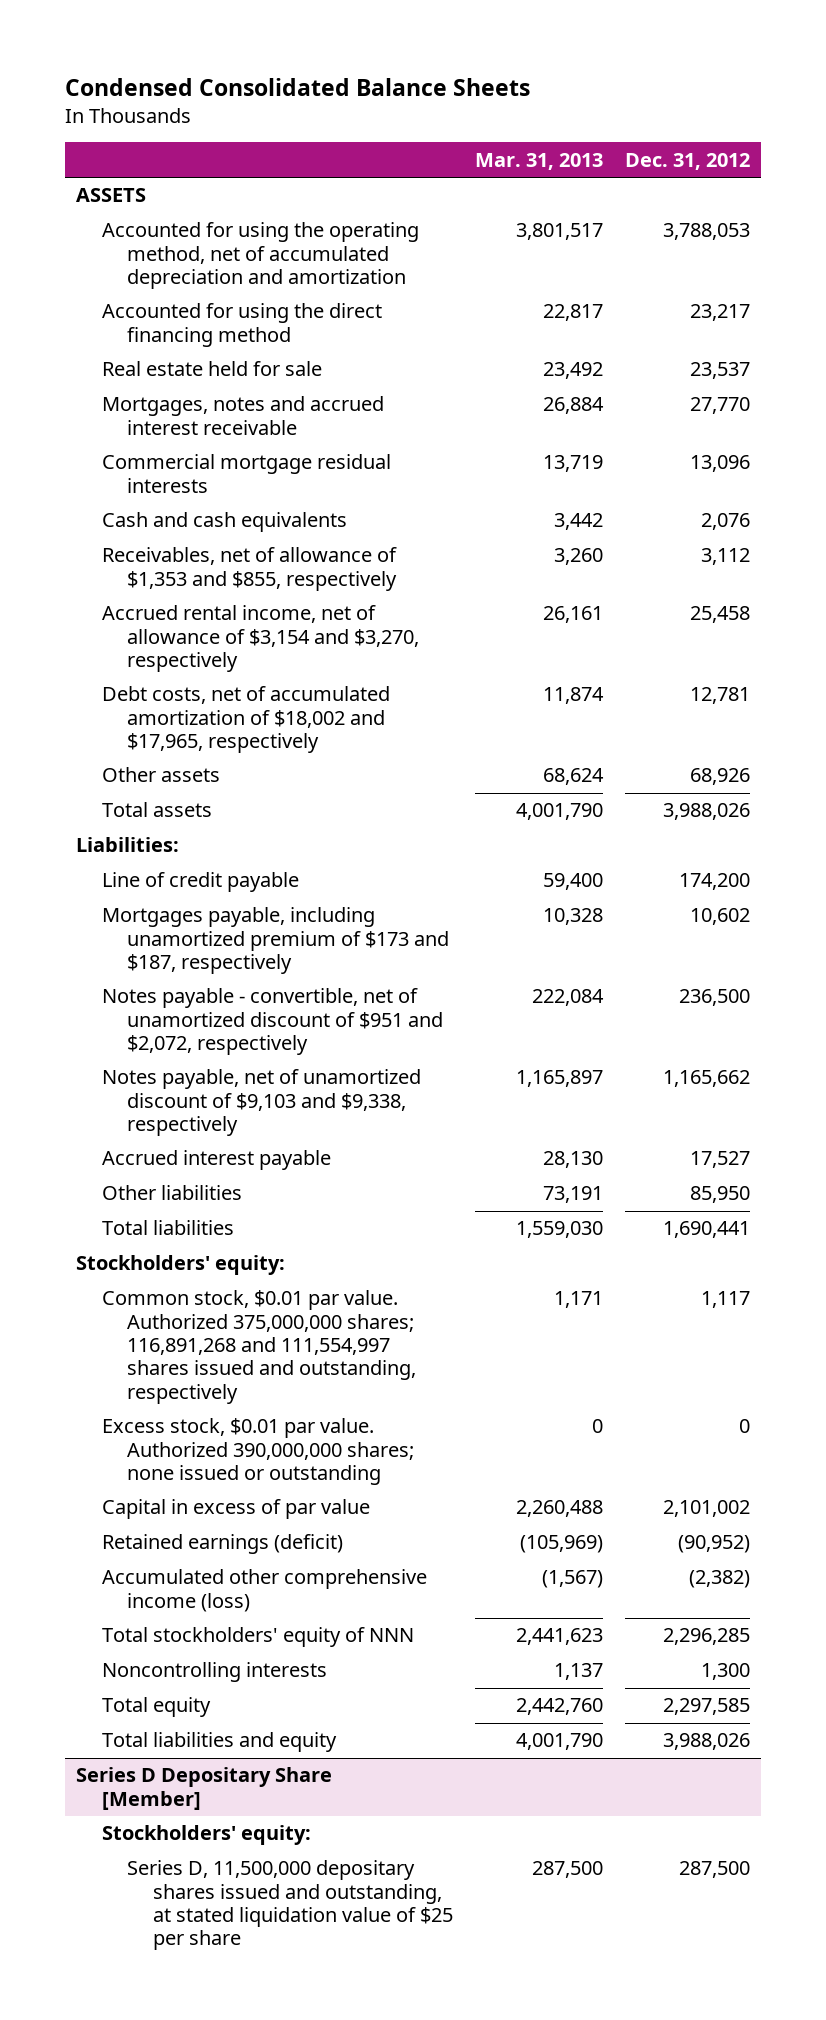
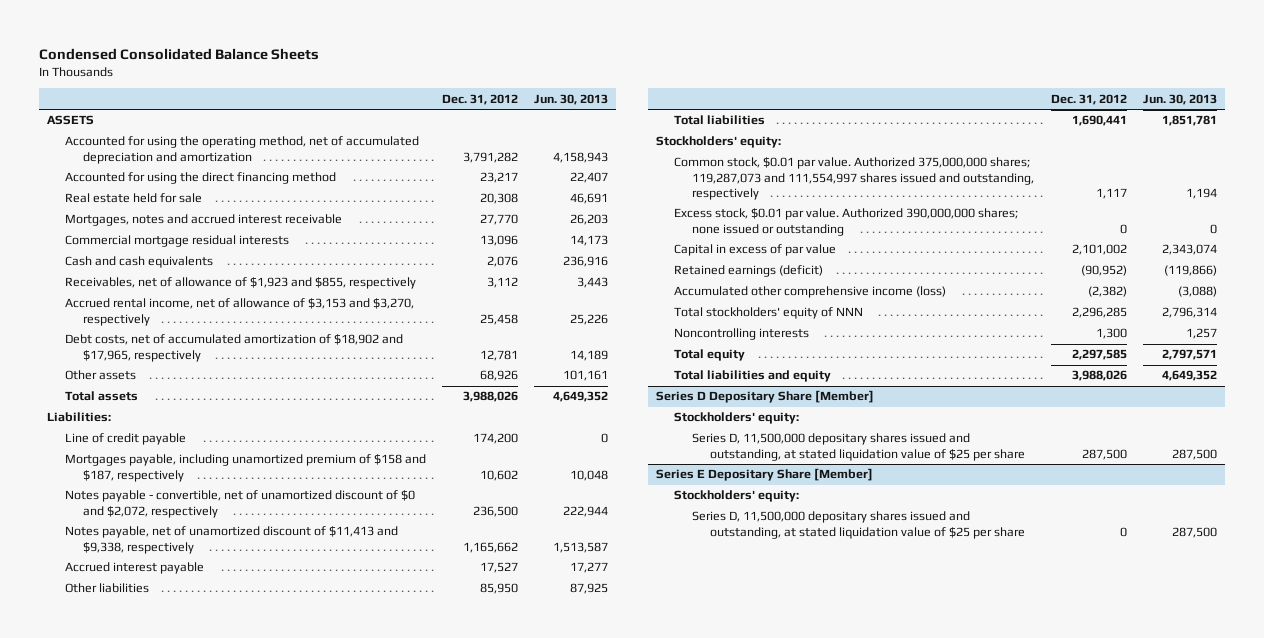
- | Mar. 31, 2013 | Dec. 31, 2012
+ | Dec. 31, 2012 | Jun. 30, 2013
- Accounted for using the operating method, net of accumulated depreciation and amortization | 3,801,517 | 3,788,053
+ Accounted for using the operating method, net of accumulated depreciation and amortization | 3,791,282 | 4,158,943
- Real estate held for sale | 23,492 | 23,537
+ Real estate held for sale | 20,308 | 46,691
- Receivables, net of allowance of $1,353 and $855, respectively | 3,260 | 3,112
- Accrued rental income, net of allowance of $3,154 and $3,270, respectively | 26,161 | 25,458
- Debt costs, net of accumulated amortization of $18,002 and $17,965, respectively | 11,874 | 12,781
+ Receivables, net of allowance of $1,923 and $855, respectively | 3,112 | 3,443
+ Accrued rental income, net of allowance of $3,153 and $3,270, respectively | 25,458 | 25,226
+ Debt costs, net of accumulated amortization of $18,902 and $17,965, respectively | 12,781 | 14,189
- Mortgages payable, including unamortized premium of $173 and $187, respectively | 10,328 | 10,602
- Notes payable - convertible, net of unamortized discount of $951 and $2,072, respectively | 222,084 | 236,500
- Notes payable, net of unamortized discount of $9,103 and $9,338, respectively | 1,165,897 | 1,165,662
+ Mortgages payable, including unamortized premium of $158 and $187, respectively | 10,602 | 10,048
+ Notes payable - convertible, net of unamortized discount of $0 and $2,072, respectively | 236,500 | 222,944
+ Notes payable, net of unamortized discount of $11,413 and $9,338, respectively | 1,165,662 | 1,513,587
- Common stock, $0.01 par value. Authorized 375,000,000 shares; 116,891,268 and 111,554,997 shares issued and outstanding, respectively | 1,171 | 1,117
+ Common stock, $0.01 par value. Authorized 375,000,000 shares; 119,287,073 and 111,554,997 shares issued and outstanding, respectively | 1,117 | 1,194
+ Series E Depositary Share [Member]
+ Stockholders' equity:
+ Series D, 11,500,000 depositary shares issued and outstanding, at stated liquidation value of $25 per share | 0 | 287,500

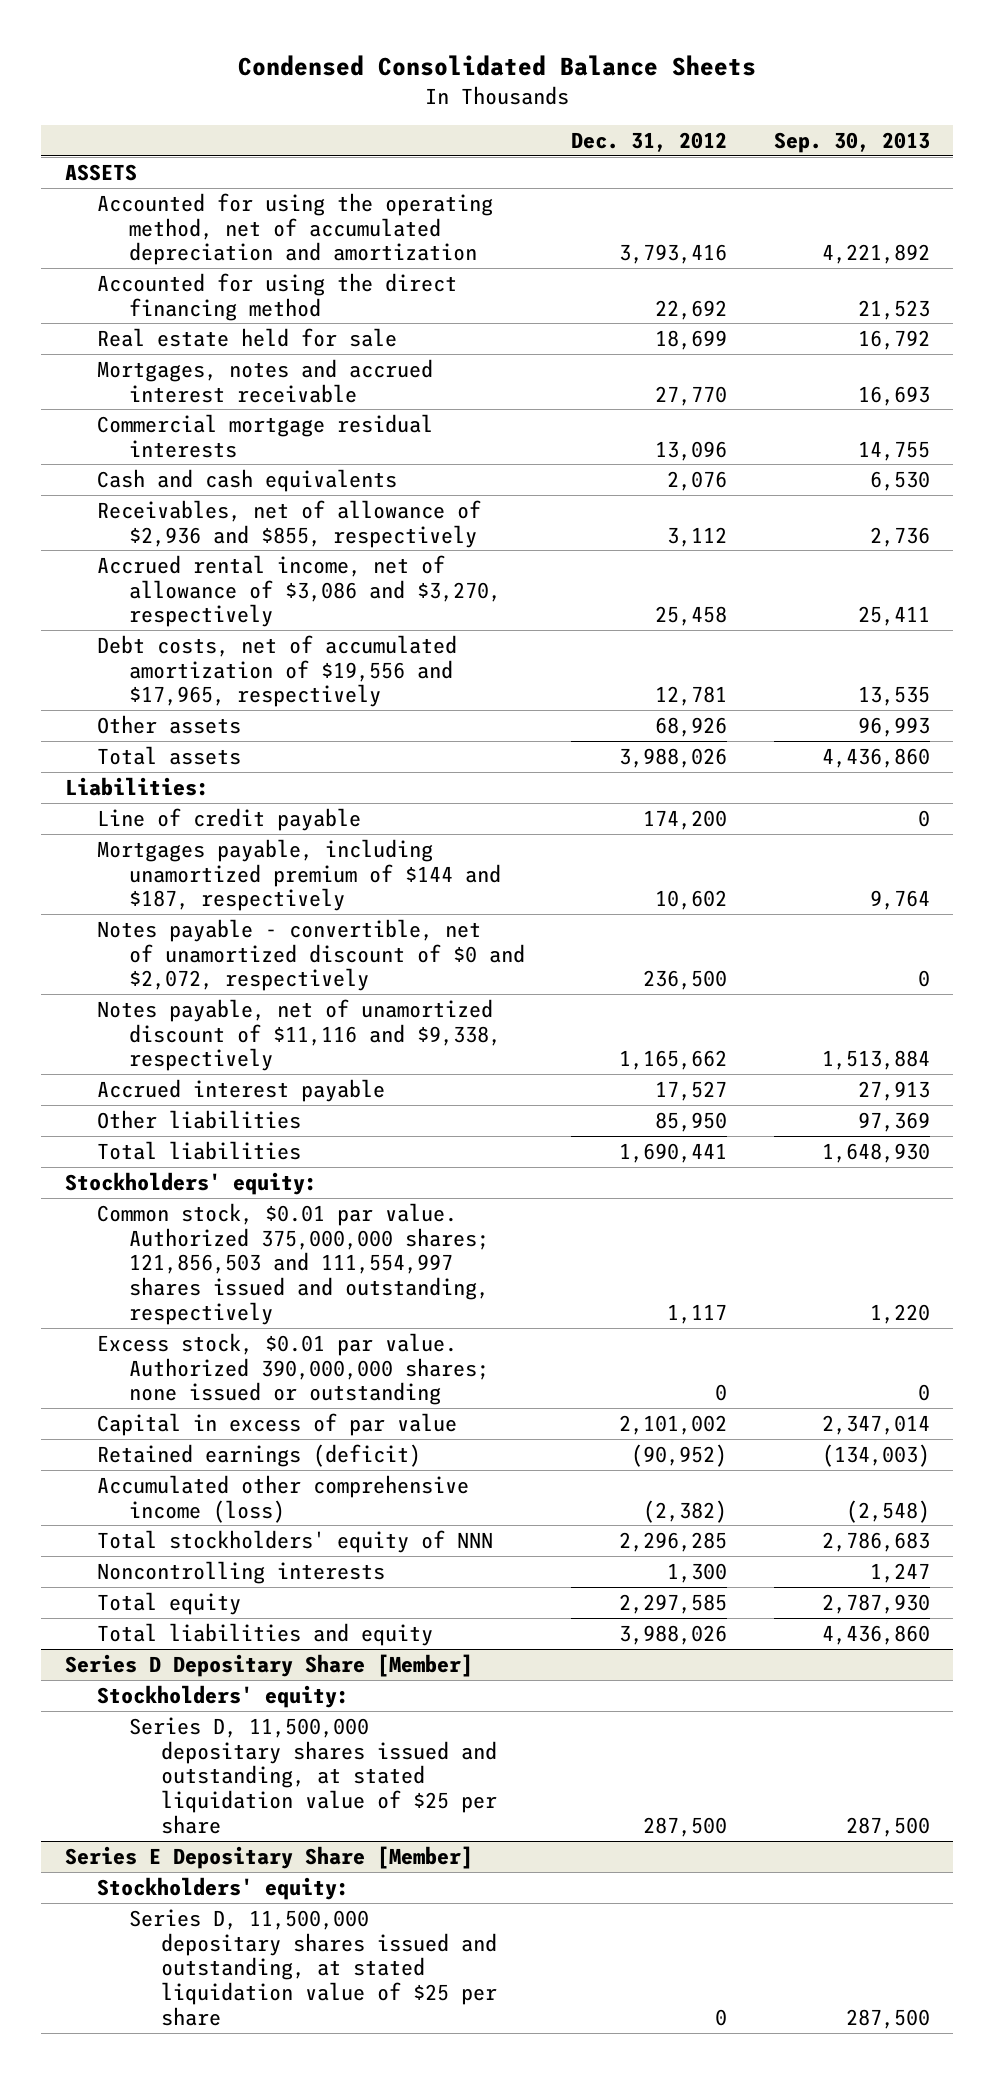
- | Dec. 31, 2012 | Jun. 30, 2013
+ | Dec. 31, 2012 | Sep. 30, 2013
- Accounted for using the operating method, net of accumulated depreciation and amortization | 3,791,282 | 4,158,943
- Accounted for using the direct financing method | 23,217 | 22,407
- Real estate held for sale | 20,308 | 46,691
+ Accounted for using the operating method, net of accumulated depreciation and amortization | 3,793,416 | 4,221,892
+ Accounted for using the direct financing method | 22,692 | 21,523
+ Real estate held for sale | 18,699 | 16,792
- Receivables, net of allowance of $1,923 and $855, respectively | 3,112 | 3,443
- Accrued rental income, net of allowance of $3,153 and $3,270, respectively | 25,458 | 25,226
- Debt costs, net of accumulated amortization of $18,902 and $17,965, respectively | 12,781 | 14,189
+ Receivables, net of allowance of $2,936 and $855, respectively | 3,112 | 2,736
+ Accrued rental income, net of allowance of $3,086 and $3,270, respectively | 25,458 | 25,411
+ Debt costs, net of accumulated amortization of $19,556 and $17,965, respectively | 12,781 | 13,535
- Mortgages payable, including unamortized premium of $158 and $187, respectively | 10,602 | 10,048
+ Mortgages payable, including unamortized premium of $144 and $187, respectively | 10,602 | 9,764
- Notes payable, net of unamortized discount of $11,413 and $9,338, respectively | 1,165,662 | 1,513,587
+ Notes payable, net of unamortized discount of $11,116 and $9,338, respectively | 1,165,662 | 1,513,884
- Common stock, $0.01 par value. Authorized 375,000,000 shares; 119,287,073 and 111,554,997 shares issued and outstanding, respectively | 1,117 | 1,194
+ Common stock, $0.01 par value. Authorized 375,000,000 shares; 121,856,503 and 111,554,997 shares issued and outstanding, respectively | 1,117 | 1,220

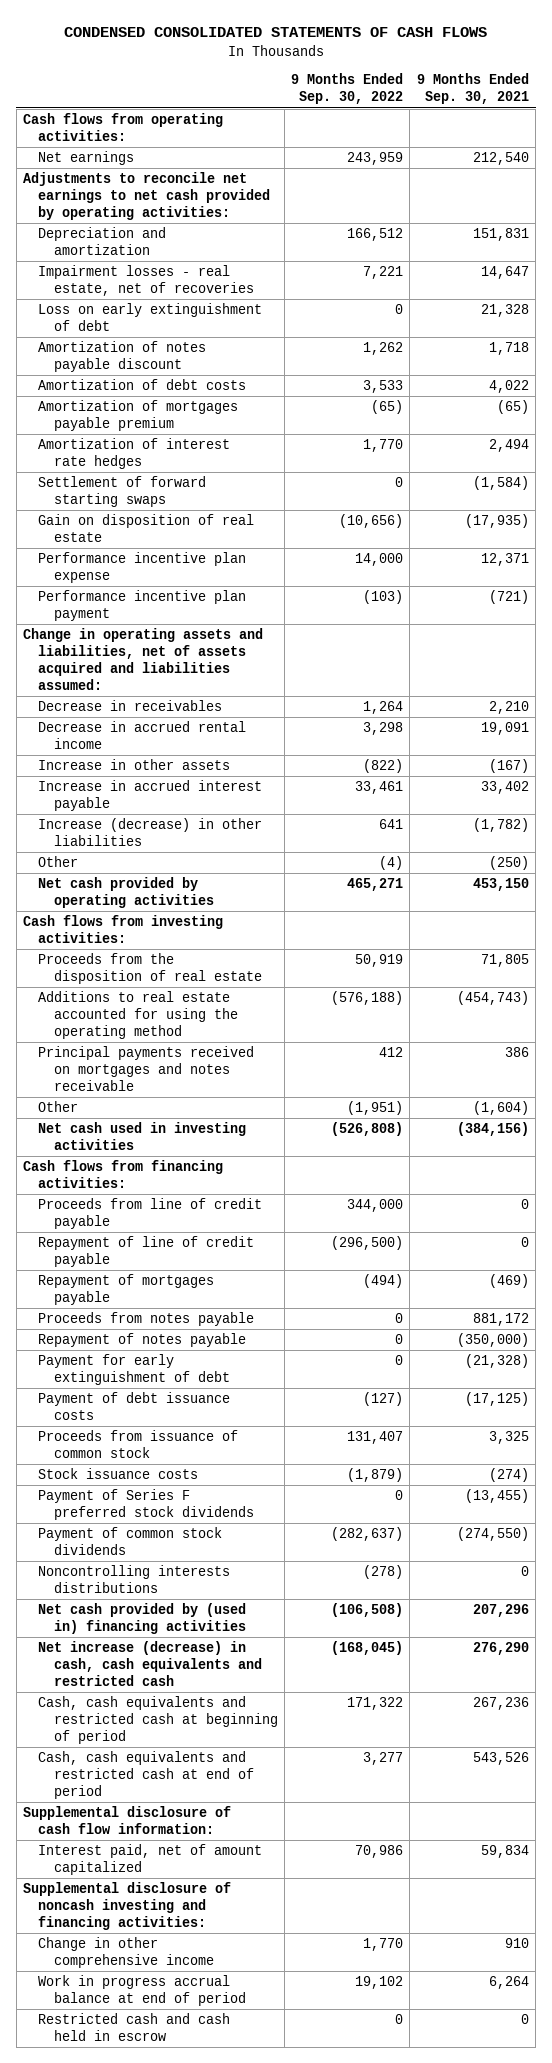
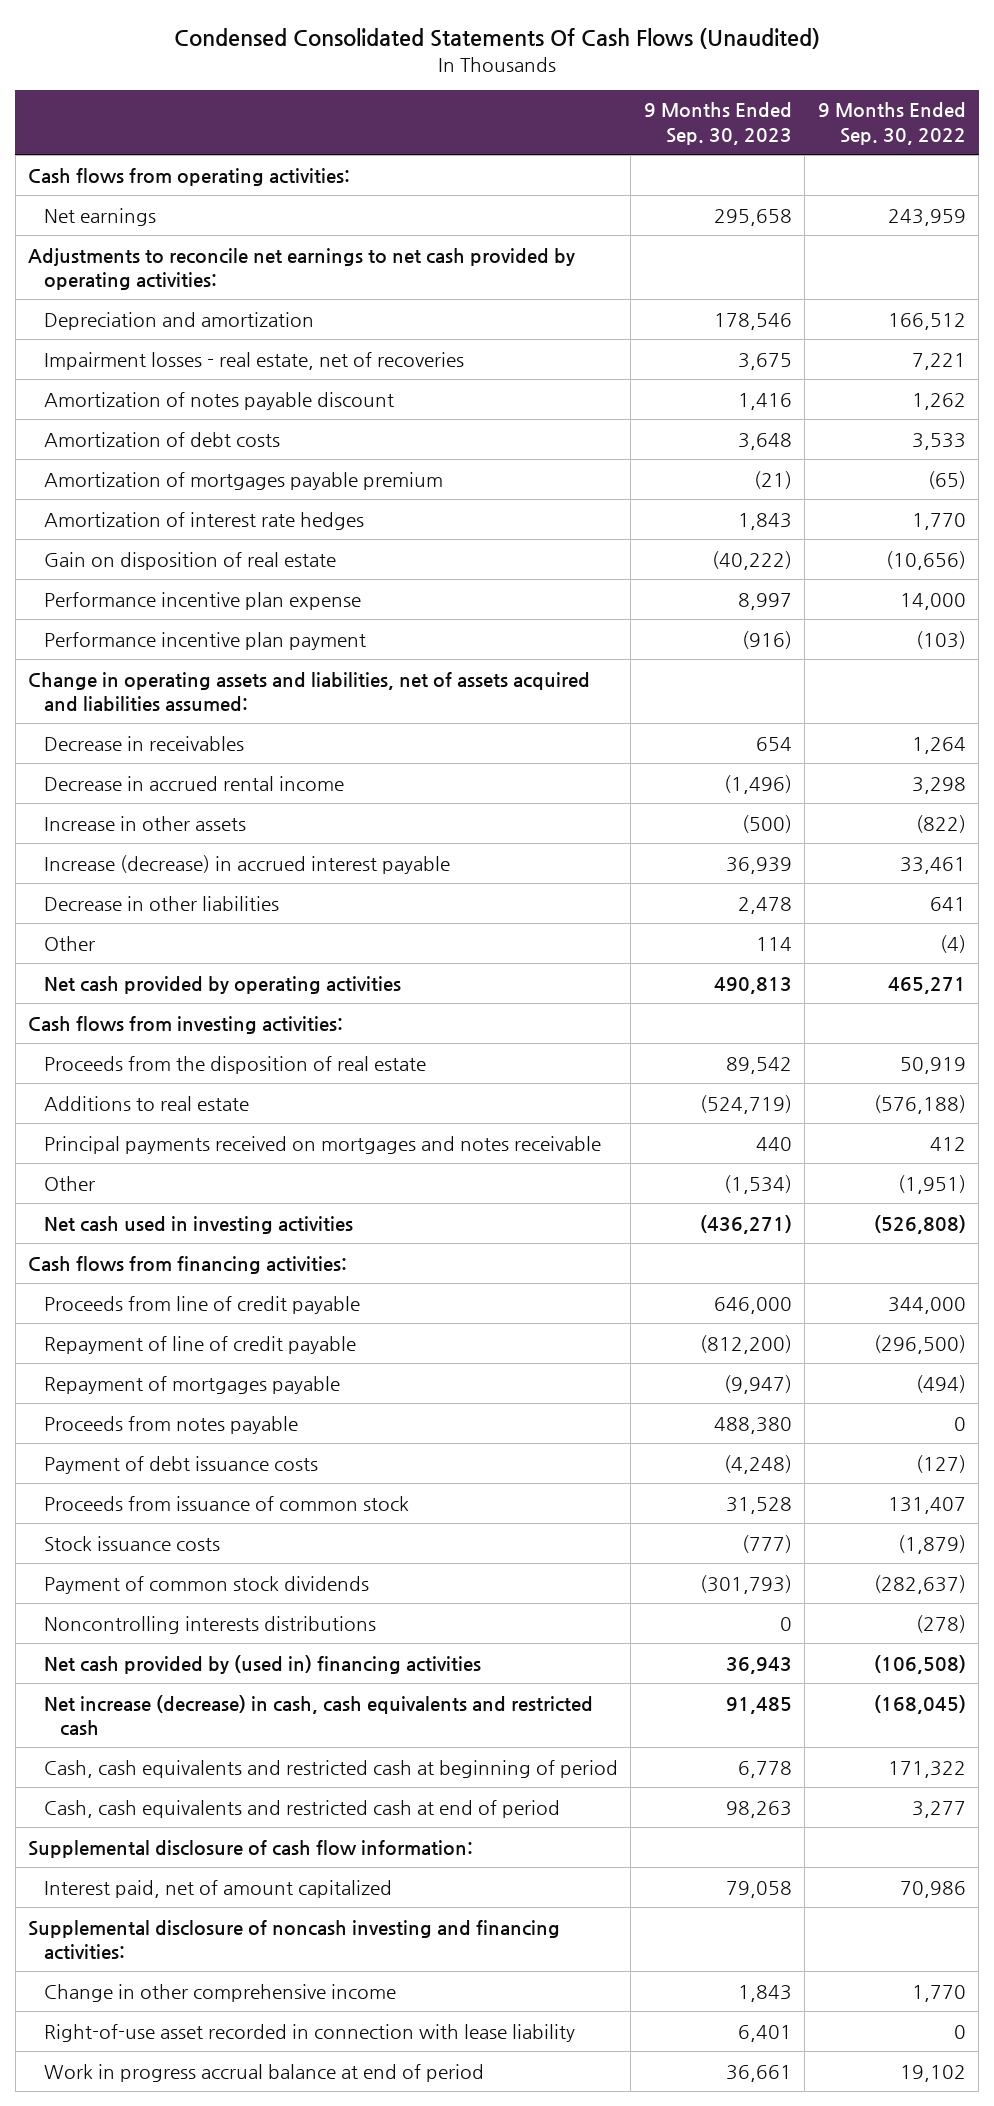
- CONDENSED CONSOLIDATED STATEMENTS OF CASH FLOWS
+ Condensed Consolidated Statements Of Cash Flows (Unaudited)
- | 9 Months Ended Sep. 30, 2022 | 9 Months Ended Sep. 30, 2021
+ | 9 Months Ended Sep. 30, 2023 | 9 Months Ended Sep. 30, 2022
- Loss on early extinguishment of debt | 0 | 21,328
- Settlement of forward starting swaps | 0 | (1,584)
- Increase in accrued interest payable | 33,461 | 33,402
- Increase (decrease) in other liabilities | 641 | (1,782)
+ Increase (decrease) in accrued interest payable | 36,939 | 33,461
+ Decrease in other liabilities | 2,478 | 641
- Additions to real estate accounted for using the operating method | (576,188) | (454,743)
+ Additions to real estate | (524,719) | (576,188)
- Repayment of notes payable | 0 | (350,000)
- Payment for early extinguishment of debt | 0 | (21,328)
- Payment of Series F preferred stock dividends | 0 | (13,455)
+ Right-of-use asset recorded in connection with lease liability | 6,401 | 0
- Restricted cash and cash held in escrow | 0 | 0

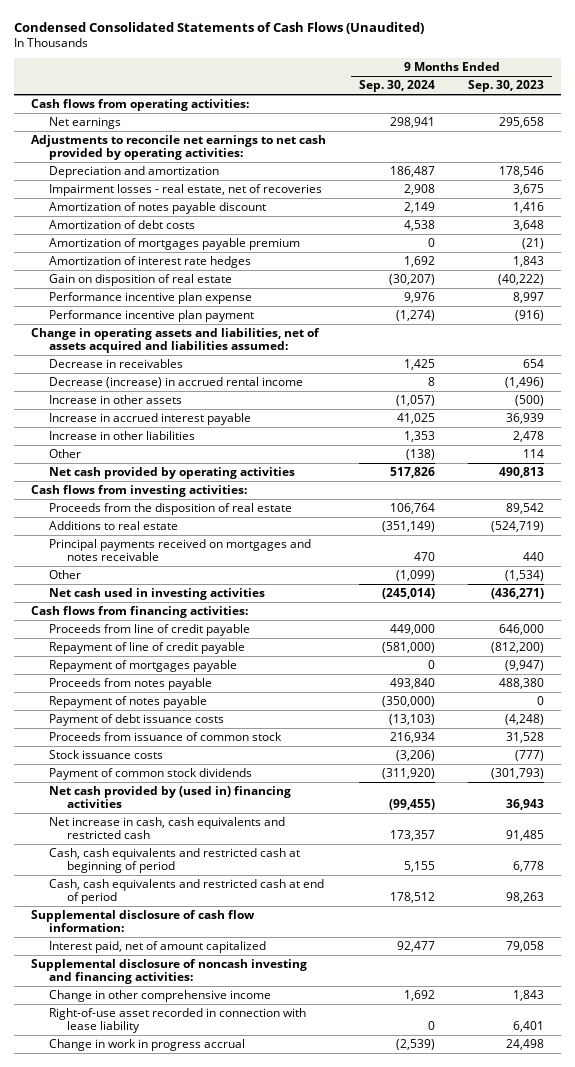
- Condensed Consolidated Statements Of Cash Flows (Unaudited)
+ Condensed Consolidated Statements of Cash Flows (Unaudited)
- | 9 Months Ended Sep. 30, 2023 | 9 Months Ended Sep. 30, 2022
+ | 9 Months Ended Sep. 30, 2024 | 9 Months Ended Sep. 30, 2023
- Decrease in accrued rental income | (1,496) | 3,298
+ Decrease (increase) in accrued rental income | 8 | (1,496)
- Increase (decrease) in accrued interest payable | 36,939 | 33,461
- Decrease in other liabilities | 2,478 | 641
+ Increase in accrued interest payable | 41,025 | 36,939
+ Increase in other liabilities | 1,353 | 2,478
+ Repayment of notes payable | (350,000) | 0
- Noncontrolling interests distributions | 0 | (278)
- Net increase (decrease) in cash, cash equivalents and restricted cash | 91,485 | (168,045)
+ Net increase in cash, cash equivalents and restricted cash | 173,357 | 91,485
- Work in progress accrual balance at end of period | 36,661 | 19,102
+ Change in work in progress accrual | (2,539) | 24,498

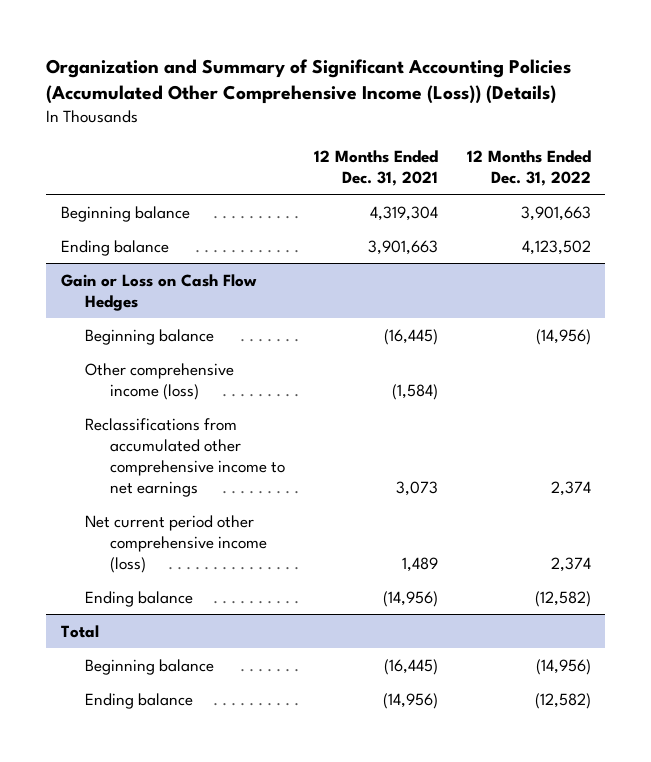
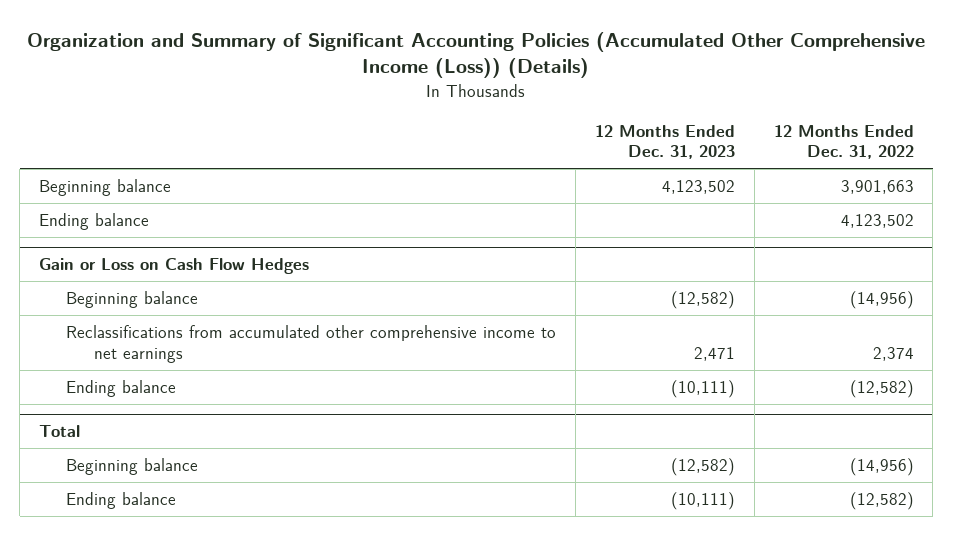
- | 12 Months Ended Dec. 31, 2021 | 12 Months Ended Dec. 31, 2022
+ | 12 Months Ended Dec. 31, 2023 | 12 Months Ended Dec. 31, 2022
@ Gain or Loss on Cash Flow Hedges
- Other comprehensive income (loss) | (1,584) |
- Net current period other comprehensive income (loss) | 1,489 | 2,374

